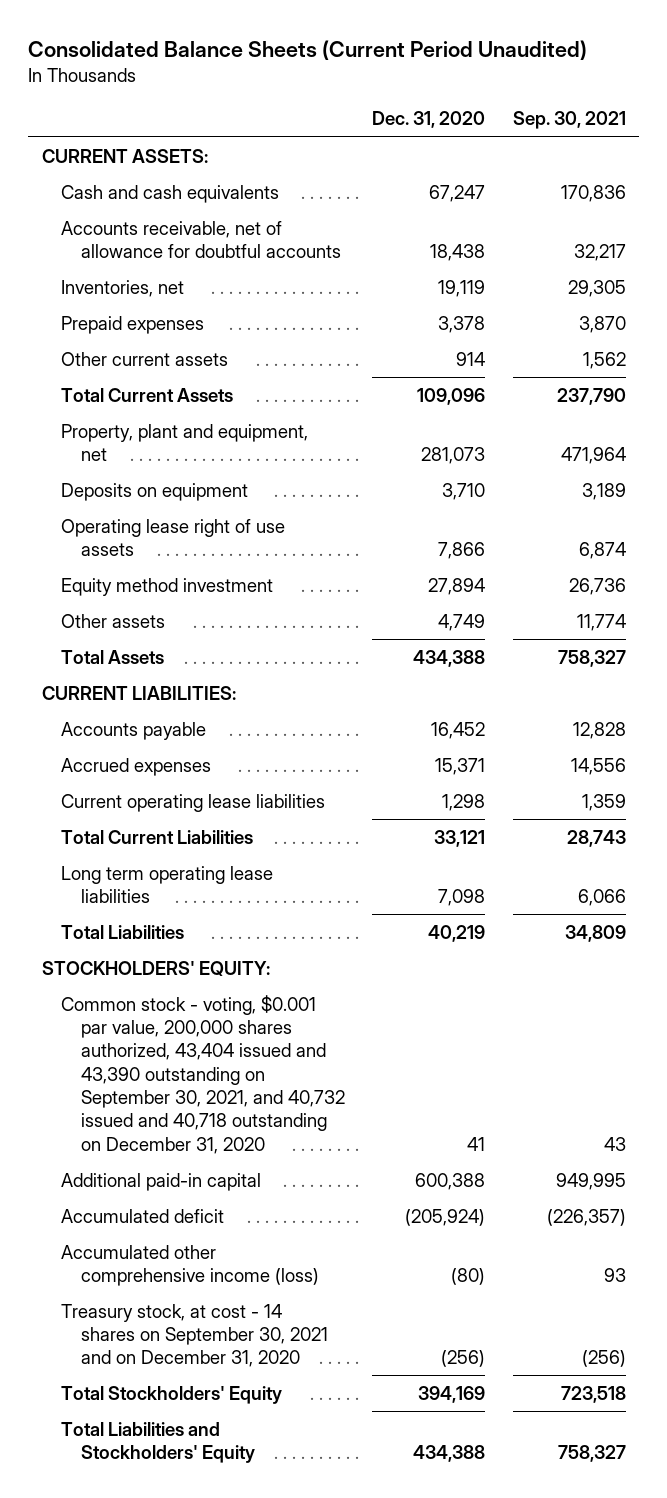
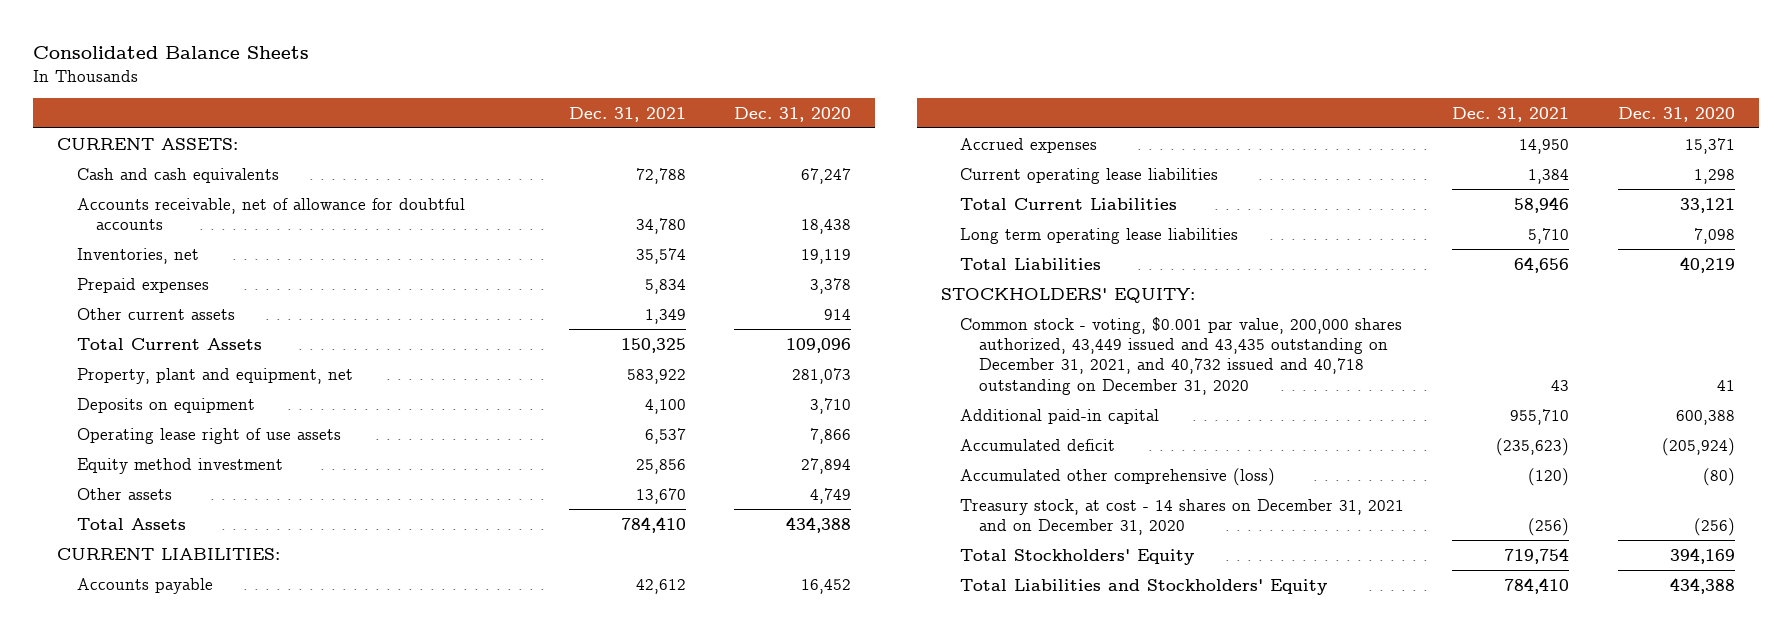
- Consolidated Balance Sheets (Current Period Unaudited)
+ Consolidated Balance Sheets
- | Dec. 31, 2020 | Sep. 30, 2021
+ | Dec. 31, 2021 | Dec. 31, 2020
- Common stock - voting, $0.001 par value, 200,000 shares authorized, 43,404 issued and 43,390 outstanding on September 30, 2021, and 40,732 issued and 40,718 outstanding on December 31, 2020 | 41 | 43
+ Common stock - voting, $0.001 par value, 200,000 shares authorized, 43,449 issued and 43,435 outstanding on December 31, 2021, and 40,732 issued and 40,718 outstanding on December 31, 2020 | 43 | 41
- Accumulated other comprehensive income (loss) | (80) | 93
- Treasury stock, at cost - 14 shares on September 30, 2021 and on December 31, 2020 | (256) | (256)
+ Accumulated other comprehensive (loss) | (120) | (80)
+ Treasury stock, at cost - 14 shares on December 31, 2021 and on December 31, 2020 | (256) | (256)

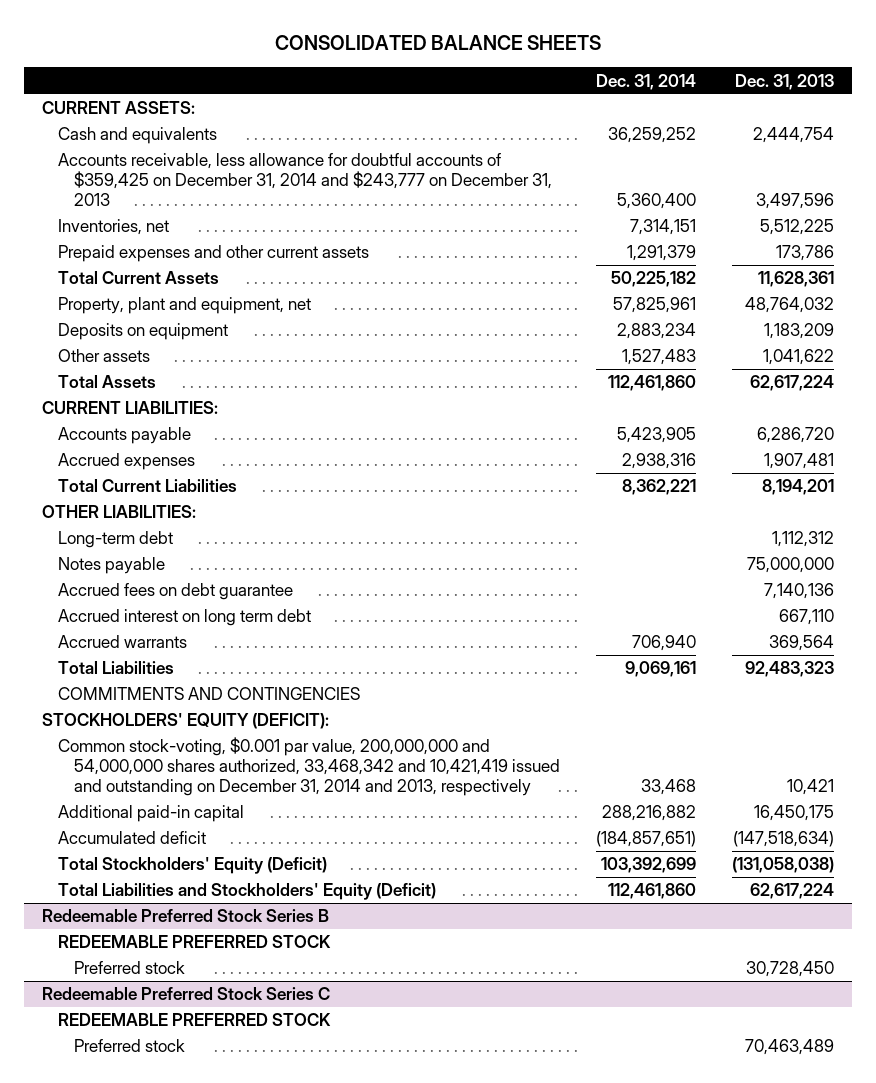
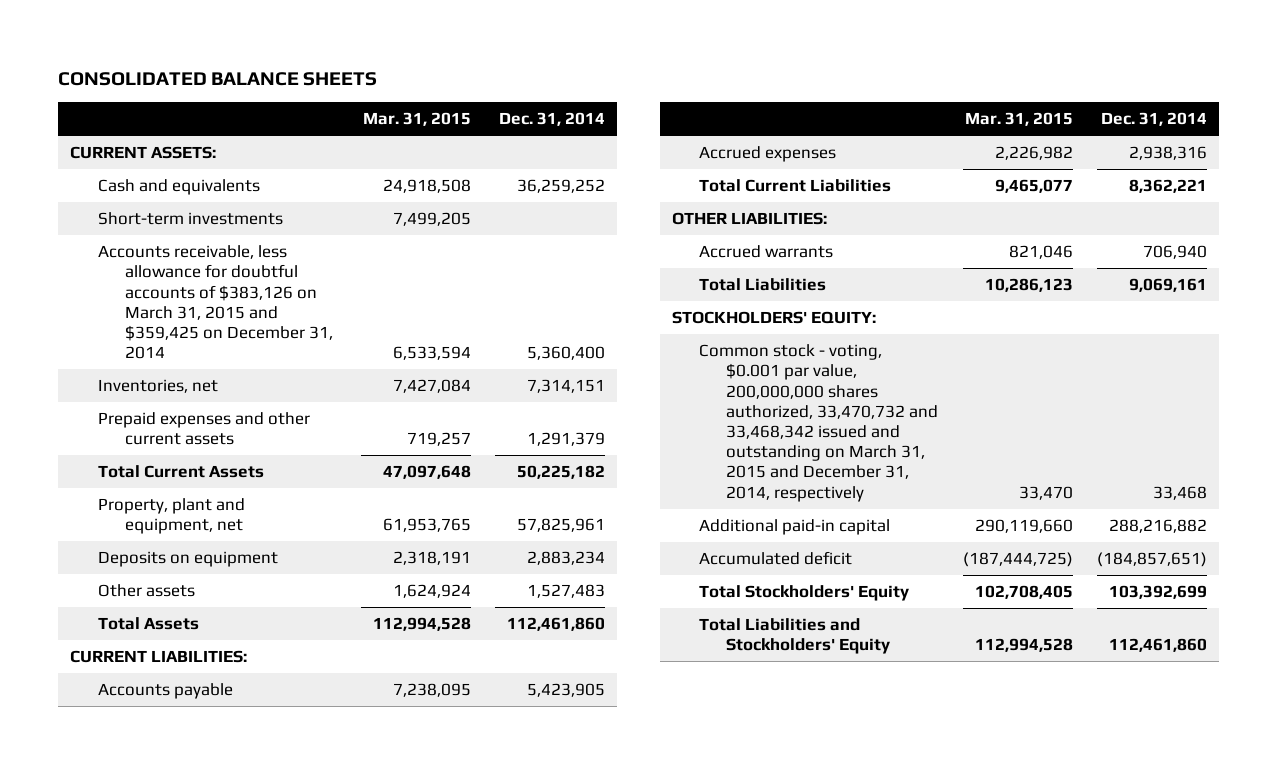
- | Dec. 31, 2014 | Dec. 31, 2013
+ | Mar. 31, 2015 | Dec. 31, 2014
- Accounts receivable, less allowance for doubtful accounts of $359,425 on December 31, 2014 and $243,777 on December 31, 2013 | 5,360,400 | 3,497,596
+ Short-term investments | 7,499,205 |
+ Accounts receivable, less allowance for doubtful accounts of $383,126 on March 31, 2015 and $359,425 on December 31, 2014 | 6,533,594 | 5,360,400
- Long-term debt | | 1,112,312
- Notes payable | | 75,000,000
- Accrued fees on debt guarantee | | 7,140,136
- Accrued interest on long term debt | | 667,110
- COMMITMENTS AND CONTINGENCIES
- STOCKHOLDERS' EQUITY (DEFICIT):
- Common stock-voting, $0.001 par value, 200,000,000 and 54,000,000 shares authorized, 33,468,342 and 10,421,419 issued and outstanding on December 31, 2014 and 2013, respectively | 33,468 | 10,421
+ STOCKHOLDERS' EQUITY:
+ Common stock - voting, $0.001 par value, 200,000,000 shares authorized, 33,470,732 and 33,468,342 issued and outstanding on March 31, 2015 and December 31, 2014, respectively | 33,470 | 33,468
- Total Stockholders' Equity (Deficit) | 103,392,699 | (131,058,038)
- Total Liabilities and Stockholders' Equity (Deficit) | 112,461,860 | 62,617,224
- Redeemable Preferred Stock Series B
- REDEEMABLE PREFERRED STOCK
- Preferred stock | | 30,728,450
- Redeemable Preferred Stock Series C
- REDEEMABLE PREFERRED STOCK
- Preferred stock | | 70,463,489
+ Total Stockholders' Equity | 102,708,405 | 103,392,699
+ Total Liabilities and Stockholders' Equity | 112,994,528 | 112,461,860

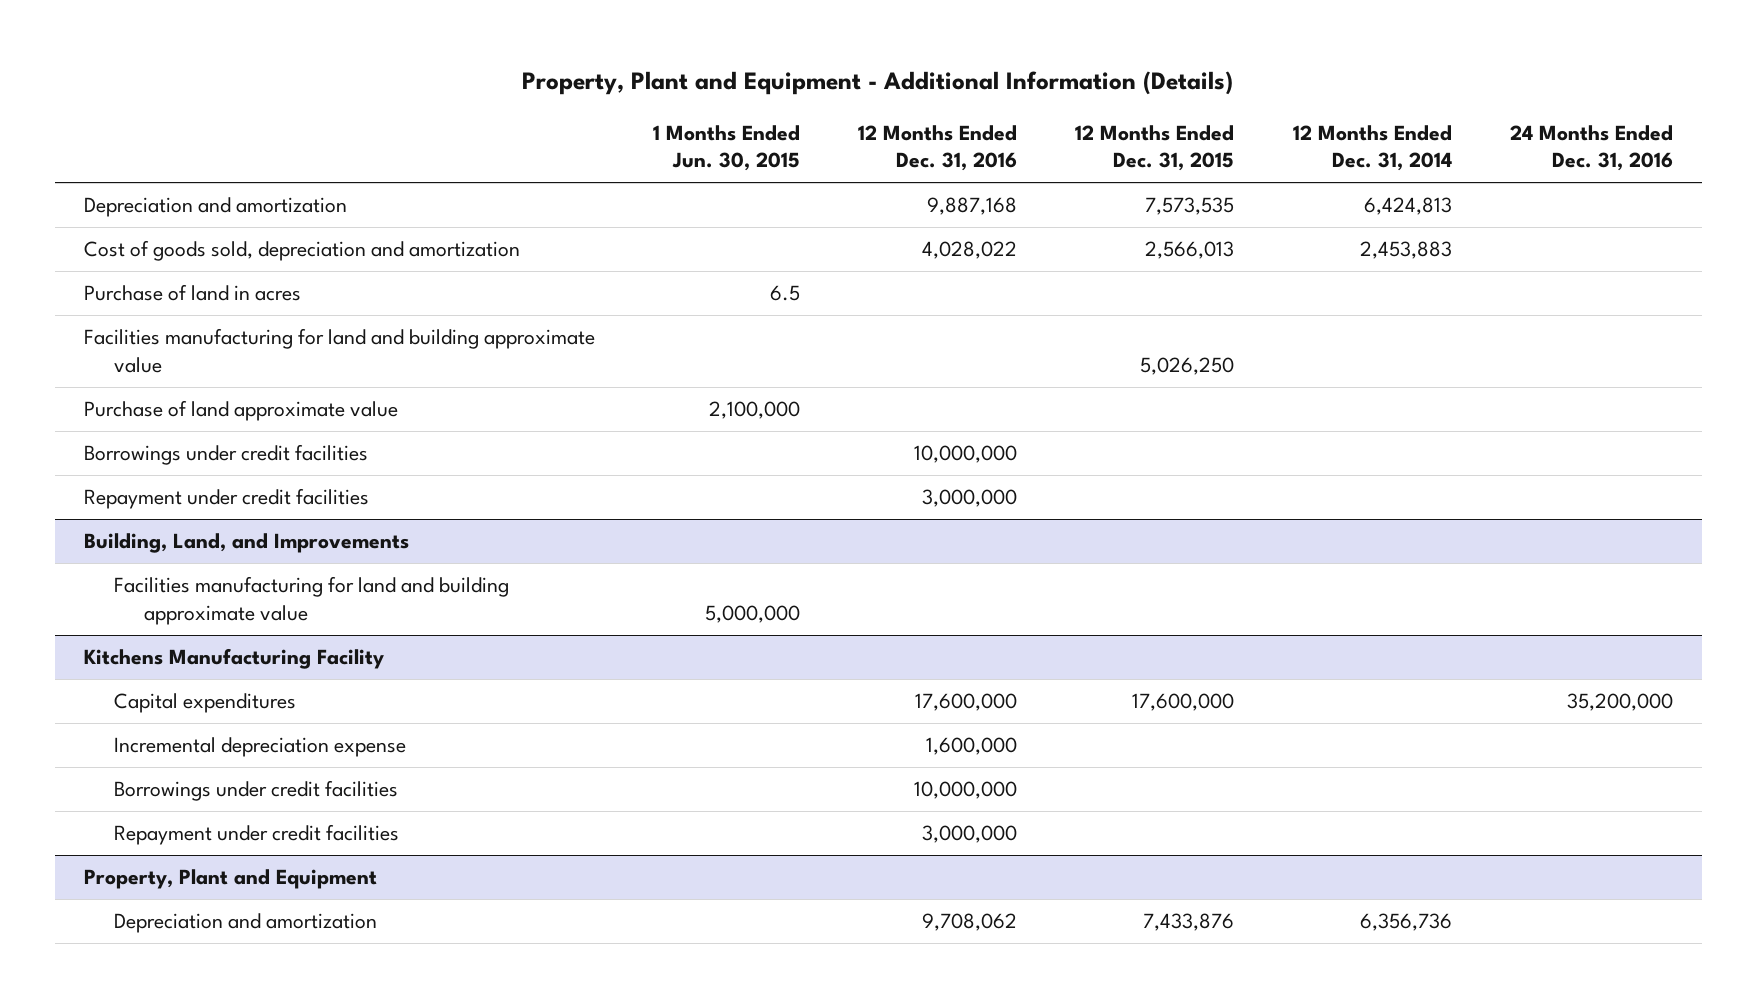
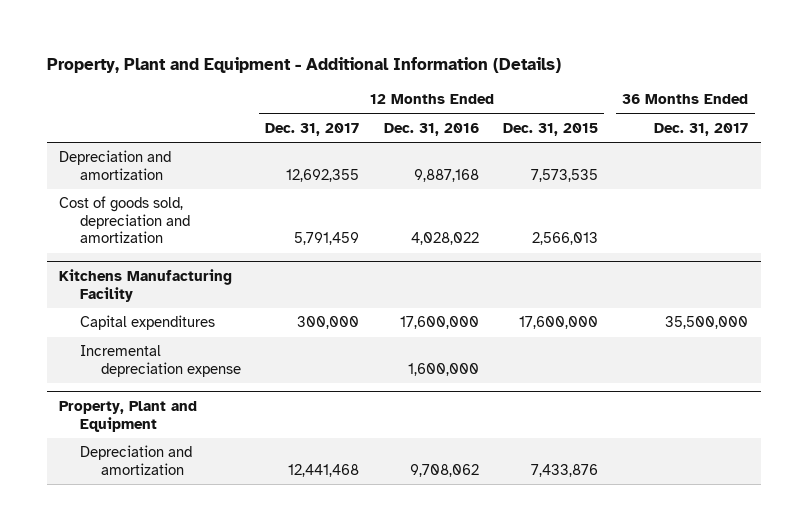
- | 1 Months Ended Jun. 30, 2015 | 12 Months Ended Dec. 31, 2016 | 12 Months Ended Dec. 31, 2015 | 12 Months Ended Dec. 31, 2014 | 24 Months Ended Dec. 31, 2016
+ | 12 Months Ended Dec. 31, 2017 | 12 Months Ended Dec. 31, 2016 | 12 Months Ended Dec. 31, 2015 | 36 Months Ended Dec. 31, 2017
- Purchase of land in acres | 6.5 | | | |
- Facilities manufacturing for land and building approximate value | | | 5,026,250 | |
- Purchase of land approximate value | 2,100,000 | | | |
- Borrowings under credit facilities | | 10,000,000 | | |
- Repayment under credit facilities | | 3,000,000 | | |
- Building, Land, and Improvements
- Facilities manufacturing for land and building approximate value | 5,000,000 | | | |
@ Kitchens Manufacturing Facility
- Borrowings under credit facilities | | 10,000,000 | | |
- Repayment under credit facilities | | 3,000,000 | | |

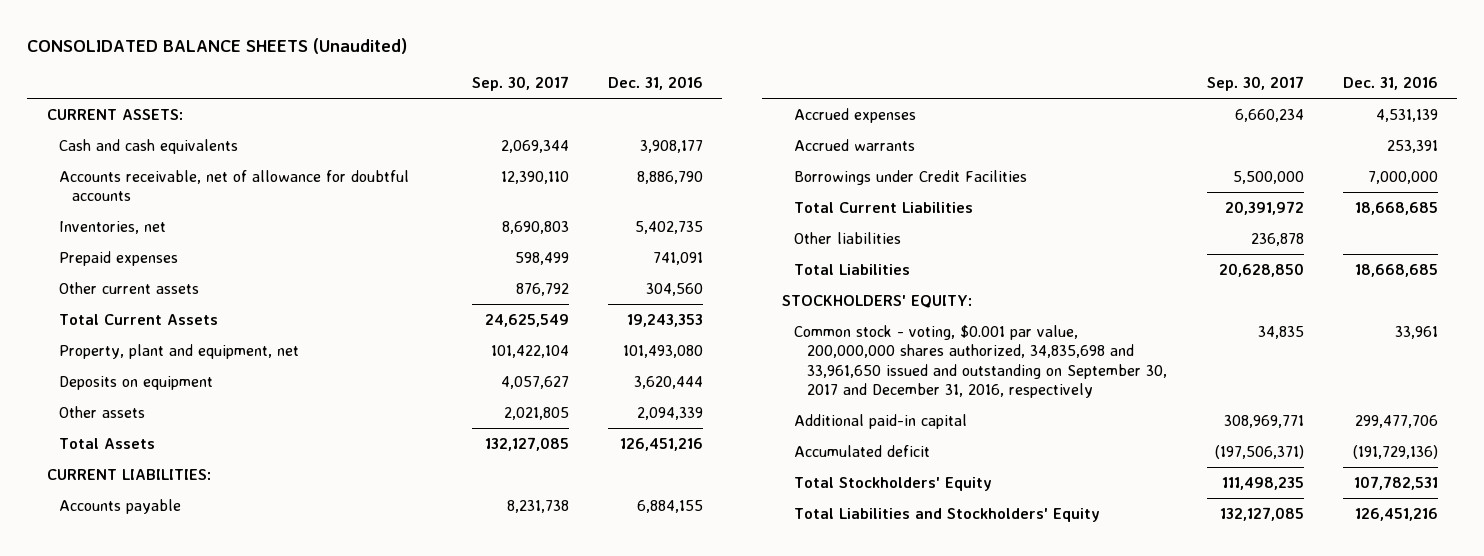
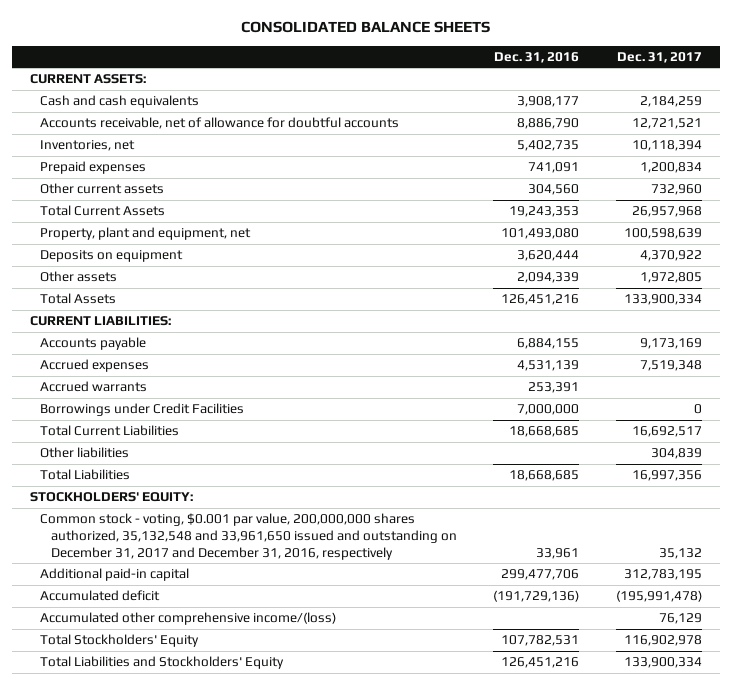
- CONSOLIDATED BALANCE SHEETS (Unaudited)
+ CONSOLIDATED BALANCE SHEETS
- | Sep. 30, 2017 | Dec. 31, 2016
+ | Dec. 31, 2016 | Dec. 31, 2017
- Common stock - voting, $0.001 par value, 200,000,000 shares authorized, 34,835,698 and 33,961,650 issued and outstanding on September 30, 2017 and December 31, 2016, respectively | 34,835 | 33,961
+ Common stock - voting, $0.001 par value, 200,000,000 shares authorized, 35,132,548 and 33,961,650 issued and outstanding on December 31, 2017 and December 31, 2016, respectively | 33,961 | 35,132
+ Accumulated other comprehensive income/(loss) | | 76,129

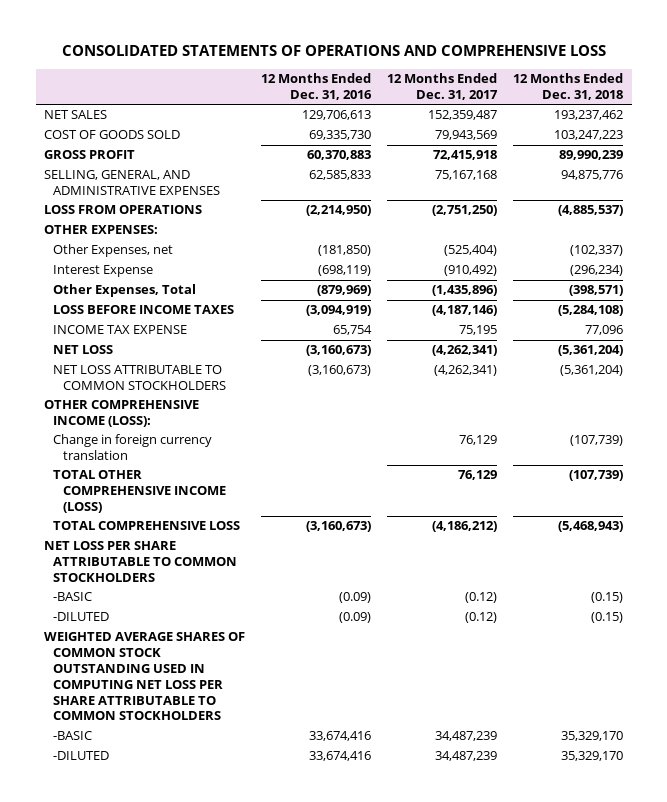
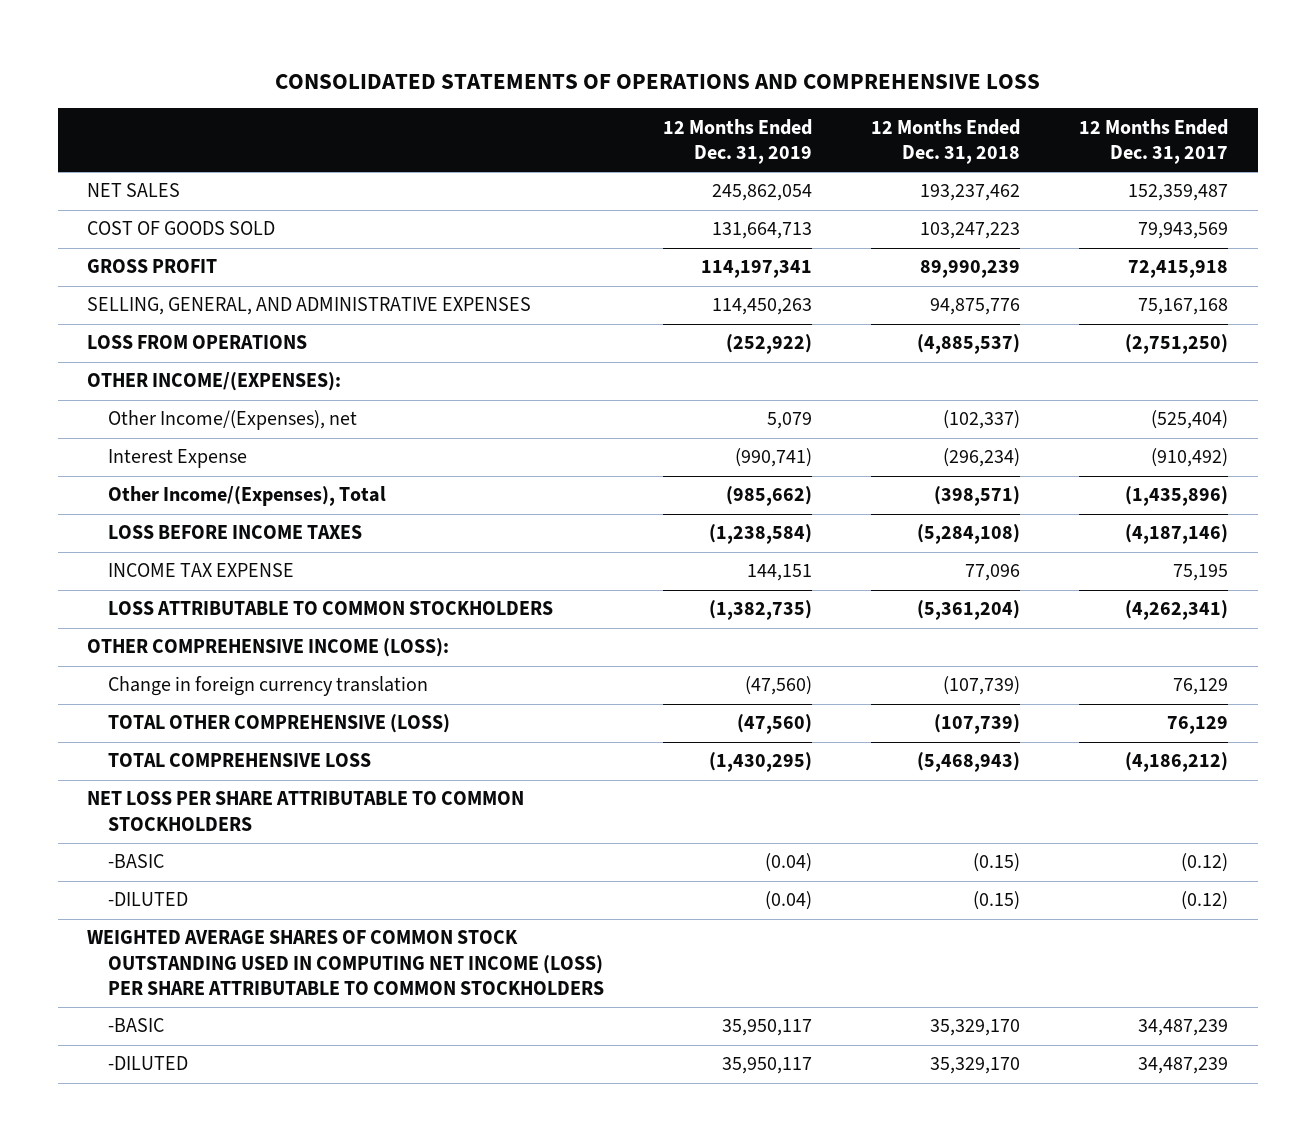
- | 12 Months Ended Dec. 31, 2016 | 12 Months Ended Dec. 31, 2017 | 12 Months Ended Dec. 31, 2018
+ | 12 Months Ended Dec. 31, 2019 | 12 Months Ended Dec. 31, 2018 | 12 Months Ended Dec. 31, 2017
- OTHER EXPENSES:
- Other Expenses, net | (181,850) | (525,404) | (102,337)
+ OTHER INCOME/(EXPENSES):
+ Other Income/(Expenses), net | 5,079 | (102,337) | (525,404)
- Other Expenses, Total | (879,969) | (1,435,896) | (398,571)
+ Other Income/(Expenses), Total | (985,662) | (398,571) | (1,435,896)
- NET LOSS | (3,160,673) | (4,262,341) | (5,361,204)
- NET LOSS ATTRIBUTABLE TO COMMON STOCKHOLDERS | (3,160,673) | (4,262,341) | (5,361,204)
+ LOSS ATTRIBUTABLE TO COMMON STOCKHOLDERS | (1,382,735) | (5,361,204) | (4,262,341)
- TOTAL OTHER COMPREHENSIVE INCOME (LOSS) | | 76,129 | (107,739)
+ TOTAL OTHER COMPREHENSIVE (LOSS) | (47,560) | (107,739) | 76,129
- WEIGHTED AVERAGE SHARES OF COMMON STOCK OUTSTANDING USED IN COMPUTING NET LOSS PER SHARE ATTRIBUTABLE TO COMMON STOCKHOLDERS
+ WEIGHTED AVERAGE SHARES OF COMMON STOCK OUTSTANDING USED IN COMPUTING NET INCOME (LOSS) PER SHARE ATTRIBUTABLE TO COMMON STOCKHOLDERS

